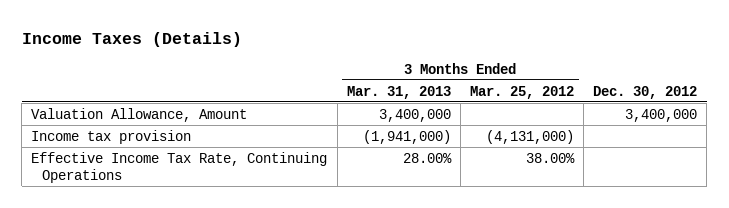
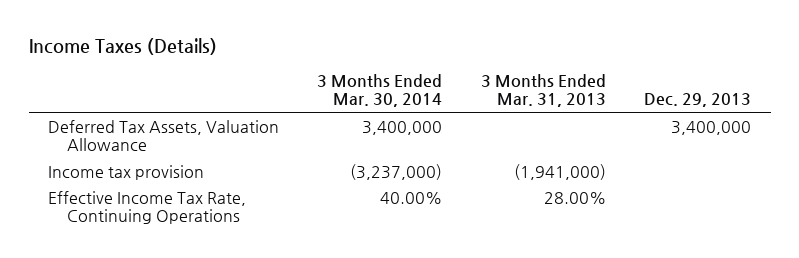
- | 3 Months Ended Mar. 31, 2013 | 3 Months Ended Mar. 25, 2012 | Dec. 30, 2012
+ | 3 Months Ended Mar. 30, 2014 | 3 Months Ended Mar. 31, 2013 | Dec. 29, 2013
- Valuation Allowance, Amount | 3,400,000 | | 3,400,000
+ Deferred Tax Assets, Valuation Allowance | 3,400,000 | | 3,400,000

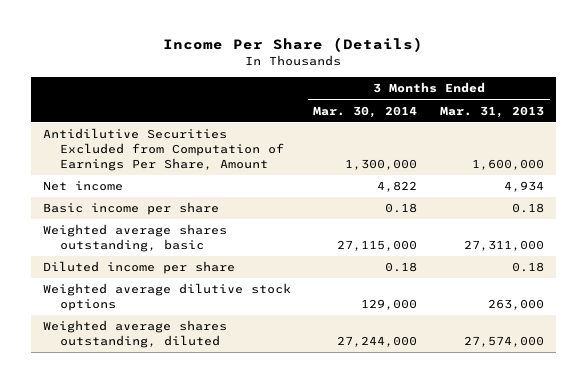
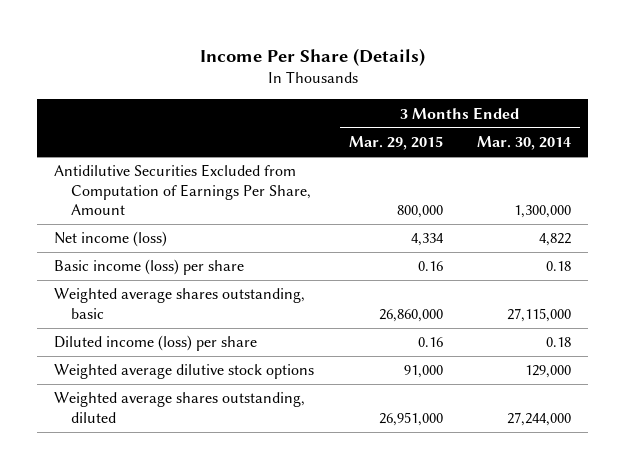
- | 3 Months Ended Mar. 30, 2014 | 3 Months Ended Mar. 31, 2013
+ | 3 Months Ended Mar. 29, 2015 | 3 Months Ended Mar. 30, 2014
- Net income | 4,822 | 4,934
- Basic income per share | 0.18 | 0.18
+ Net income (loss) | 4,334 | 4,822
+ Basic income (loss) per share | 0.16 | 0.18
- Diluted income per share | 0.18 | 0.18
+ Diluted income (loss) per share | 0.16 | 0.18

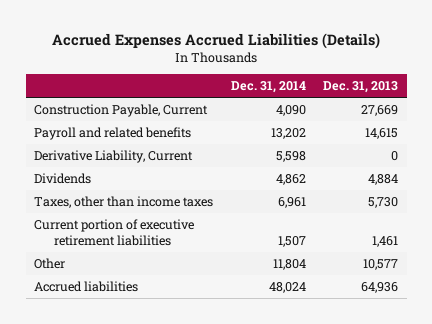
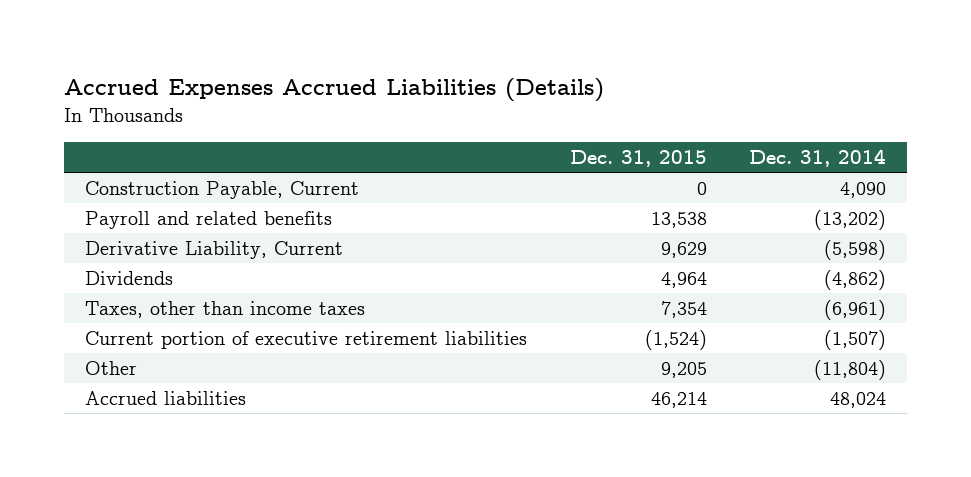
- | Dec. 31, 2014 | Dec. 31, 2013
+ | Dec. 31, 2015 | Dec. 31, 2014
- Payroll and related benefits | 13,202 | 14,615
- Derivative Liability, Current | 5,598 | 0
- Dividends | 4,862 | 4,884
- Taxes, other than income taxes | 6,961 | 5,730
- Current portion of executive retirement liabilities | 1,507 | 1,461
- Other | 11,804 | 10,577
+ Payroll and related benefits | 13,538 | (13,202)
+ Derivative Liability, Current | 9,629 | (5,598)
+ Dividends | 4,964 | (4,862)
+ Taxes, other than income taxes | 7,354 | (6,961)
+ Current portion of executive retirement liabilities | (1,524) | (1,507)
+ Other | 9,205 | (11,804)

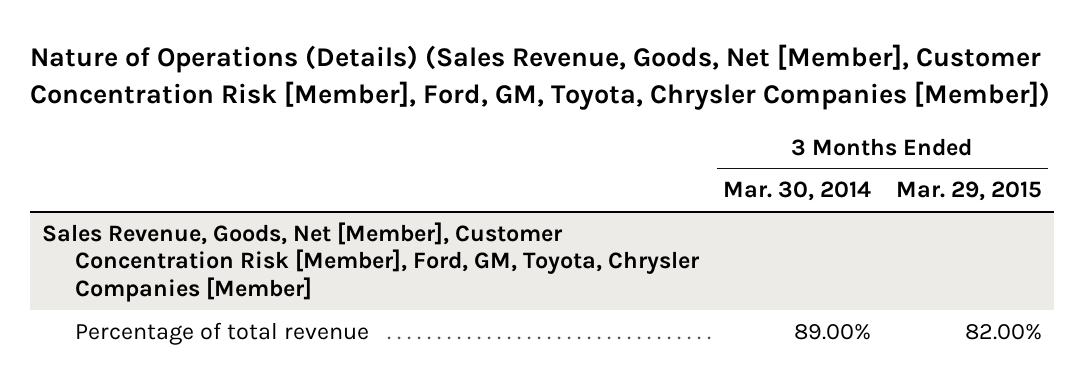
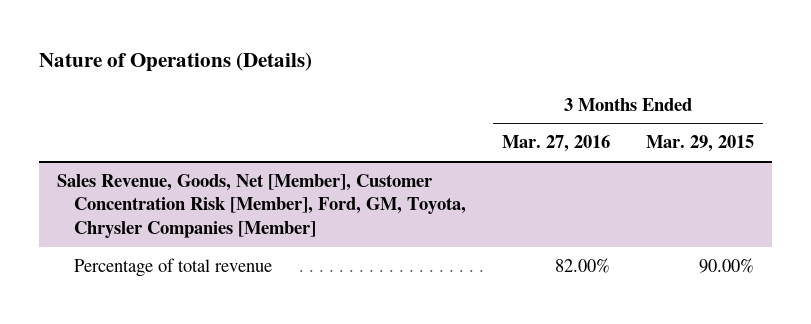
- Nature of Operations (Details) (Sales Revenue, Goods, Net [Member], Customer Concentration Risk [Member], Ford, GM, Toyota, Chrysler Companies [Member])
+ Nature of Operations (Details)
- | 3 Months Ended Mar. 30, 2014 | 3 Months Ended Mar. 29, 2015
+ | 3 Months Ended Mar. 27, 2016 | 3 Months Ended Mar. 29, 2015
@ Sales Revenue, Goods, Net [Member], Customer Concentration Risk [Member], Ford, GM, Toyota, Chrysler Companies [Member]
- Percentage of total revenue | 89.00% | 82.00%
+ Percentage of total revenue | 82.00% | 90.00%

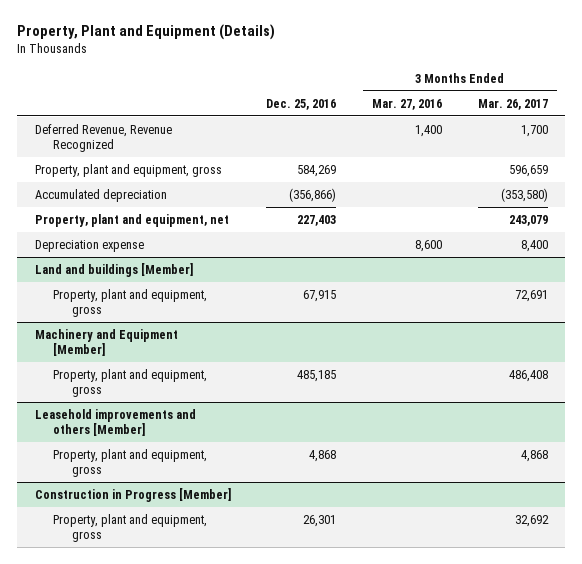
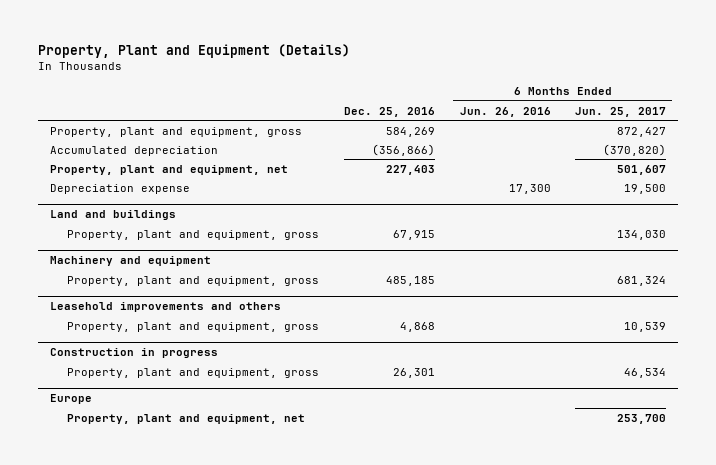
- | Dec. 25, 2016 | 3 Months Ended Mar. 27, 2016 | 3 Months Ended Mar. 26, 2017
+ | Dec. 25, 2016 | 6 Months Ended Jun. 26, 2016 | 6 Months Ended Jun. 25, 2017
- Deferred Revenue, Revenue Recognized | | 1,400 | 1,700
- Land and buildings [Member]
+ Land and buildings
- Machinery and Equipment [Member]
+ Machinery and equipment
- Leasehold improvements and others [Member]
+ Leasehold improvements and others
- Construction in Progress [Member]
+ Construction in progress
+ Europe
+ Property, plant and equipment, net | | | 253,700

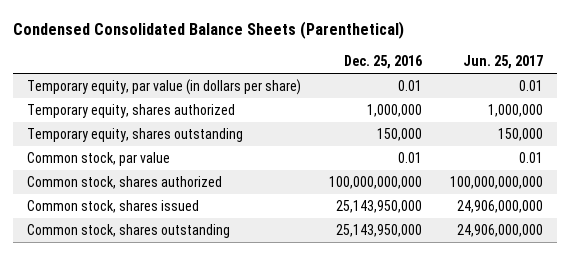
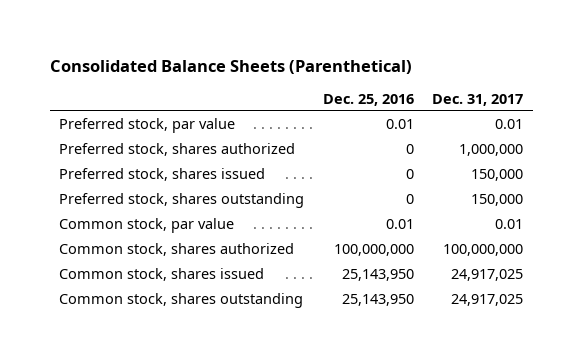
- Condensed Consolidated Balance Sheets (Parenthetical)
+ Consolidated Balance Sheets (Parenthetical)
- | Dec. 25, 2016 | Jun. 25, 2017
+ | Dec. 25, 2016 | Dec. 31, 2017
- Temporary equity, par value (in dollars per share) | 0.01 | 0.01
- Temporary equity, shares authorized | 1,000,000 | 1,000,000
- Temporary equity, shares outstanding | 150,000 | 150,000
+ Preferred stock, par value | 0.01 | 0.01
+ Preferred stock, shares authorized | 0 | 1,000,000
+ Preferred stock, shares issued | 0 | 150,000
+ Preferred stock, shares outstanding | 0 | 150,000
- Common stock, shares authorized | 100,000,000,000 | 100,000,000,000
- Common stock, shares issued | 25,143,950,000 | 24,906,000,000
- Common stock, shares outstanding | 25,143,950,000 | 24,906,000,000
+ Common stock, shares authorized | 100,000,000 | 100,000,000
+ Common stock, shares issued | 25,143,950 | 24,917,025
+ Common stock, shares outstanding | 25,143,950 | 24,917,025

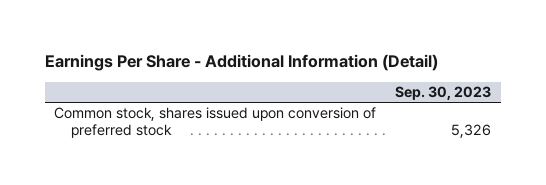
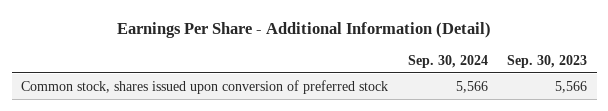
- | Sep. 30, 2023
+ | Sep. 30, 2024 | Sep. 30, 2023
- Common stock, shares issued upon conversion of preferred stock | 5,326
+ Common stock, shares issued upon conversion of preferred stock | 5,566 | 5,566

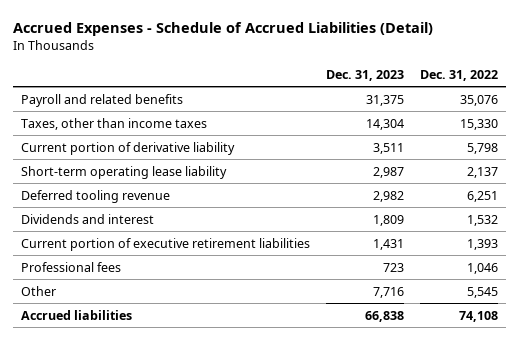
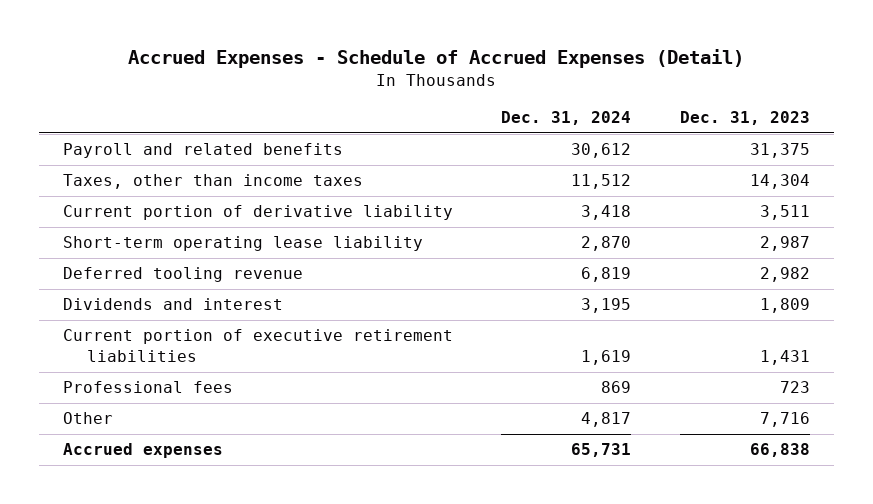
- Accrued Expenses - Schedule of Accrued Liabilities (Detail)
+ Accrued Expenses - Schedule of Accrued Expenses (Detail)
- | Dec. 31, 2023 | Dec. 31, 2022
+ | Dec. 31, 2024 | Dec. 31, 2023
- Accrued liabilities | 66,838 | 74,108
+ Accrued expenses | 65,731 | 66,838

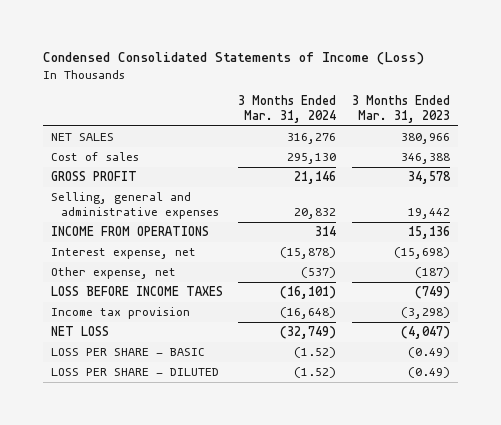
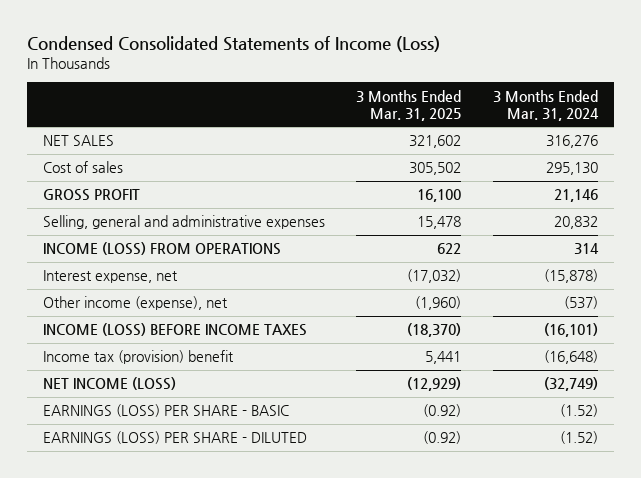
- | 3 Months Ended Mar. 31, 2024 | 3 Months Ended Mar. 31, 2023
+ | 3 Months Ended Mar. 31, 2025 | 3 Months Ended Mar. 31, 2024
- INCOME FROM OPERATIONS | 314 | 15,136
+ INCOME (LOSS) FROM OPERATIONS | 622 | 314
- Other expense, net | (537) | (187)
- LOSS BEFORE INCOME TAXES | (16,101) | (749)
- Income tax provision | (16,648) | (3,298)
- NET LOSS | (32,749) | (4,047)
- LOSS PER SHARE - BASIC | (1.52) | (0.49)
- LOSS PER SHARE - DILUTED | (1.52) | (0.49)
+ Other income (expense), net | (1,960) | (537)
+ INCOME (LOSS) BEFORE INCOME TAXES | (18,370) | (16,101)
+ Income tax (provision) benefit | 5,441 | (16,648)
+ NET INCOME (LOSS) | (12,929) | (32,749)
+ EARNINGS (LOSS) PER SHARE - BASIC | (0.92) | (1.52)
+ EARNINGS (LOSS) PER SHARE - DILUTED | (0.92) | (1.52)

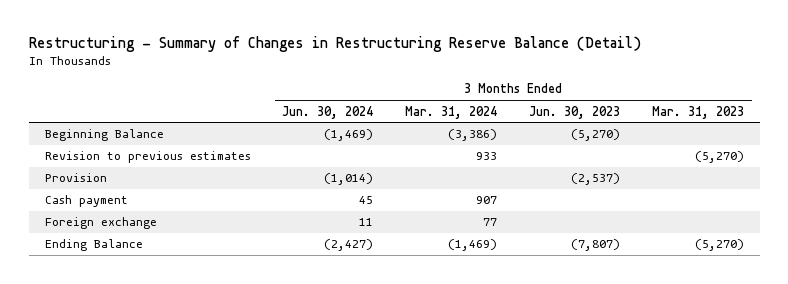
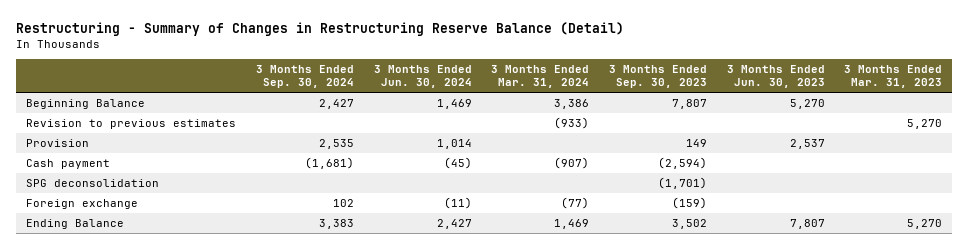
- | 3 Months Ended Jun. 30, 2024 | 3 Months Ended Mar. 31, 2024 | 3 Months Ended Jun. 30, 2023 | 3 Months Ended Mar. 31, 2023
+ | 3 Months Ended Sep. 30, 2024 | 3 Months Ended Jun. 30, 2024 | 3 Months Ended Mar. 31, 2024 | 3 Months Ended Sep. 30, 2023 | 3 Months Ended Jun. 30, 2023 | 3 Months Ended Mar. 31, 2023
- Beginning Balance | (1,469) | (3,386) | (5,270) |
- Revision to previous estimates | | 933 | | (5,270)
- Provision | (1,014) | | (2,537) |
- Cash payment | 45 | 907 | |
- Foreign exchange | 11 | 77 | |
- Ending Balance | (2,427) | (1,469) | (7,807) | (5,270)
+ Beginning Balance | 2,427 | 1,469 | 3,386 | 7,807 | 5,270 |
+ Revision to previous estimates | | | (933) | | | 5,270
+ Provision | 2,535 | 1,014 | | 149 | 2,537 |
+ Cash payment | (1,681) | (45) | (907) | (2,594) | |
+ SPG deconsolidation | | | | (1,701) | |
+ Foreign exchange | 102 | (11) | (77) | (159) | |
+ Ending Balance | 3,383 | 2,427 | 1,469 | 3,502 | 7,807 | 5,270

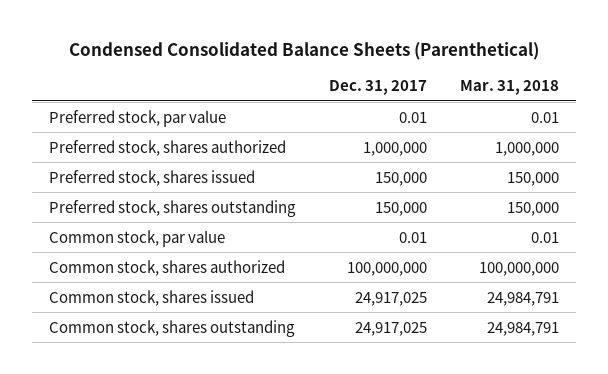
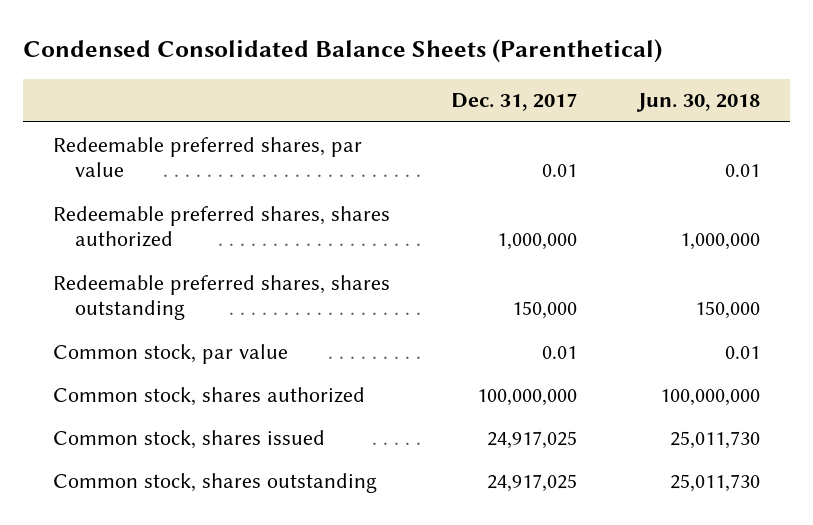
- | Dec. 31, 2017 | Mar. 31, 2018
+ | Dec. 31, 2017 | Jun. 30, 2018
- Preferred stock, par value | 0.01 | 0.01
- Preferred stock, shares authorized | 1,000,000 | 1,000,000
- Preferred stock, shares issued | 150,000 | 150,000
- Preferred stock, shares outstanding | 150,000 | 150,000
+ Redeemable preferred shares, par value | 0.01 | 0.01
+ Redeemable preferred shares, shares authorized | 1,000,000 | 1,000,000
+ Redeemable preferred shares, shares outstanding | 150,000 | 150,000

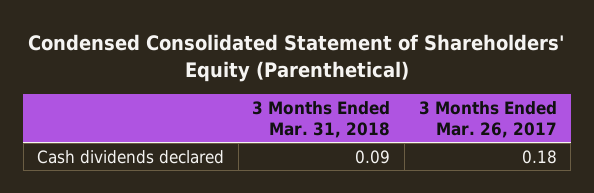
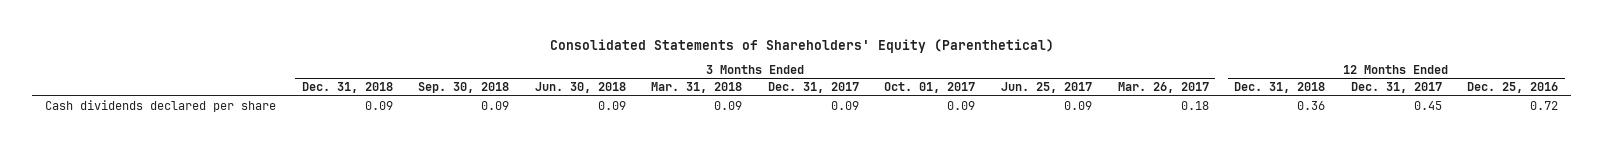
- Condensed Consolidated Statement of Shareholders' Equity (Parenthetical)
+ Consolidated Statements of Shareholders' Equity (Parenthetical)
- | 3 Months Ended Mar. 31, 2018 | 3 Months Ended Mar. 26, 2017
+ | 3 Months Ended Dec. 31, 2018 | 3 Months Ended Sep. 30, 2018 | 3 Months Ended Jun. 30, 2018 | 3 Months Ended Mar. 31, 2018 | 3 Months Ended Dec. 31, 2017 | 3 Months Ended Oct. 01, 2017 | 3 Months Ended Jun. 25, 2017 | 3 Months Ended Mar. 26, 2017 | 12 Months Ended Dec. 31, 2018 | 12 Months Ended Dec. 31, 2017 | 12 Months Ended Dec. 25, 2016
- Cash dividends declared | 0.09 | 0.18
+ Cash dividends declared per share | 0.09 | 0.09 | 0.09 | 0.09 | 0.09 | 0.09 | 0.09 | 0.18 | 0.36 | 0.45 | 0.72

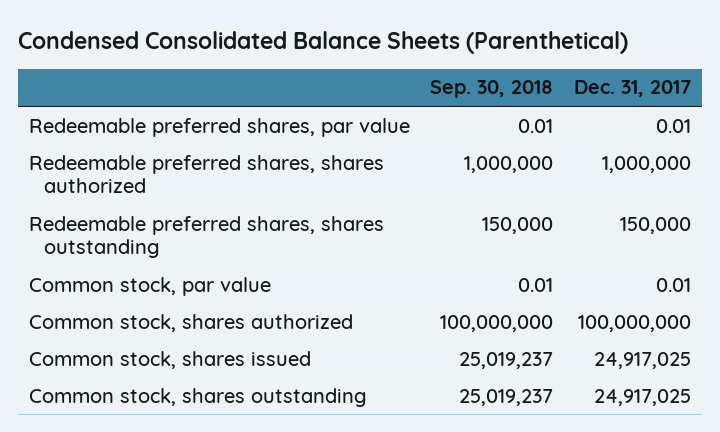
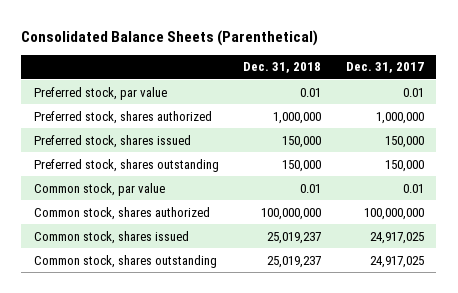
- Condensed Consolidated Balance Sheets (Parenthetical)
+ Consolidated Balance Sheets (Parenthetical)
- | Sep. 30, 2018 | Dec. 31, 2017
+ | Dec. 31, 2018 | Dec. 31, 2017
- Redeemable preferred shares, par value | 0.01 | 0.01
- Redeemable preferred shares, shares authorized | 1,000,000 | 1,000,000
- Redeemable preferred shares, shares outstanding | 150,000 | 150,000
+ Preferred stock, par value | 0.01 | 0.01
+ Preferred stock, shares authorized | 1,000,000 | 1,000,000
+ Preferred stock, shares issued | 150,000 | 150,000
+ Preferred stock, shares outstanding | 150,000 | 150,000

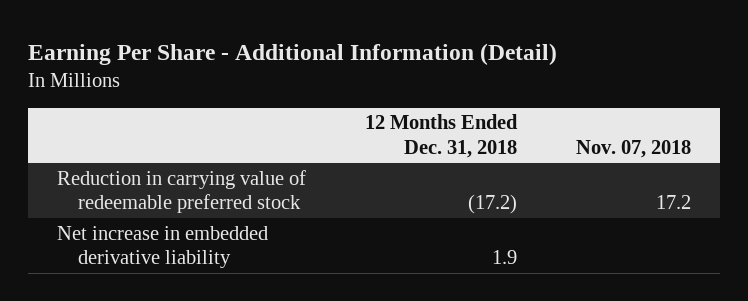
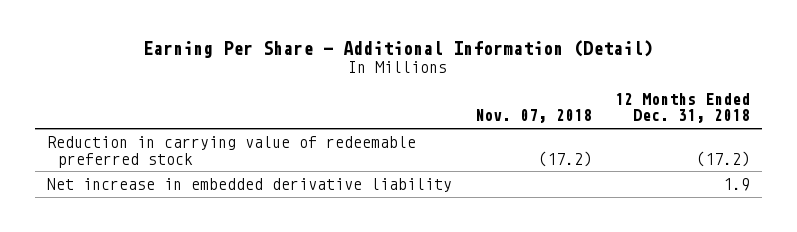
- | 12 Months Ended Dec. 31, 2018 | Nov. 07, 2018
+ | Nov. 07, 2018 | 12 Months Ended Dec. 31, 2018
- Reduction in carrying value of redeemable preferred stock | (17.2) | 17.2
+ Reduction in carrying value of redeemable preferred stock | (17.2) | (17.2)

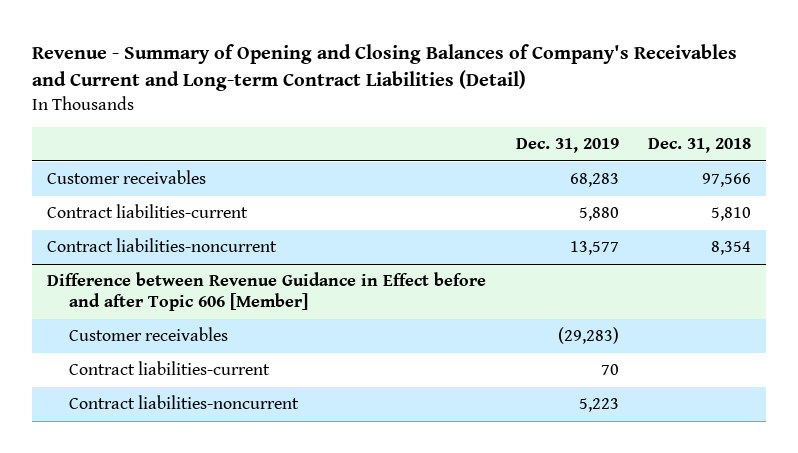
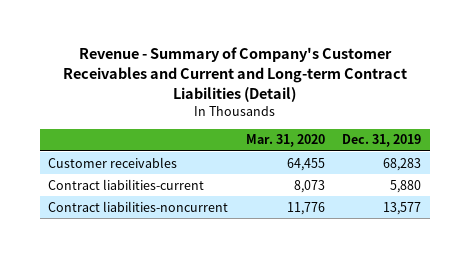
- Revenue - Summary of Opening and Closing Balances of Company's Receivables and Current and Long-term Contract Liabilities (Detail)
+ Revenue - Summary of Company's Customer Receivables and Current and Long-term Contract Liabilities (Detail)
- | Dec. 31, 2019 | Dec. 31, 2018
+ | Mar. 31, 2020 | Dec. 31, 2019
- Difference between Revenue Guidance in Effect before and after Topic 606 [Member]
- Customer receivables | (29,283) |
- Contract liabilities-current | 70 |
- Contract liabilities-noncurrent | 5,223 |

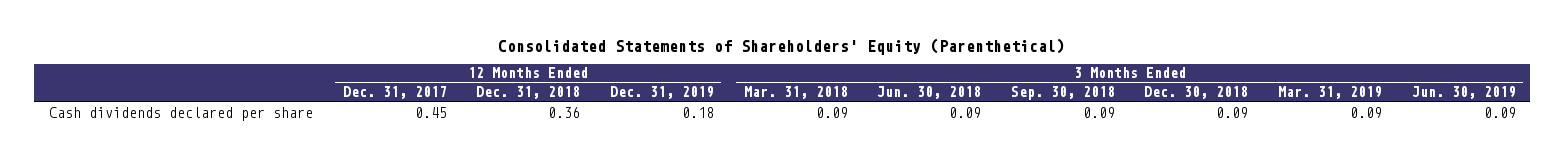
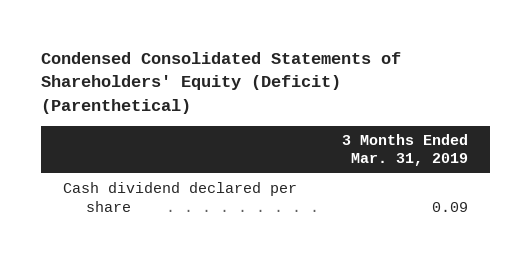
- Consolidated Statements of Shareholders' Equity (Parenthetical)
+ Condensed Consolidated Statements of Shareholders' Equity (Deficit) (Parenthetical)
- | 12 Months Ended Dec. 31, 2017 | 12 Months Ended Dec. 31, 2018 | 12 Months Ended Dec. 31, 2019 | 3 Months Ended Mar. 31, 2018 | 3 Months Ended Jun. 30, 2018 | 3 Months Ended Sep. 30, 2018 | 3 Months Ended Dec. 30, 2018 | 3 Months Ended Mar. 31, 2019 | 3 Months Ended Jun. 30, 2019
+ | 3 Months Ended Mar. 31, 2019
- Cash dividends declared per share | 0.45 | 0.36 | 0.18 | 0.09 | 0.09 | 0.09 | 0.09 | 0.09 | 0.09
+ Cash dividend declared per share | 0.09

